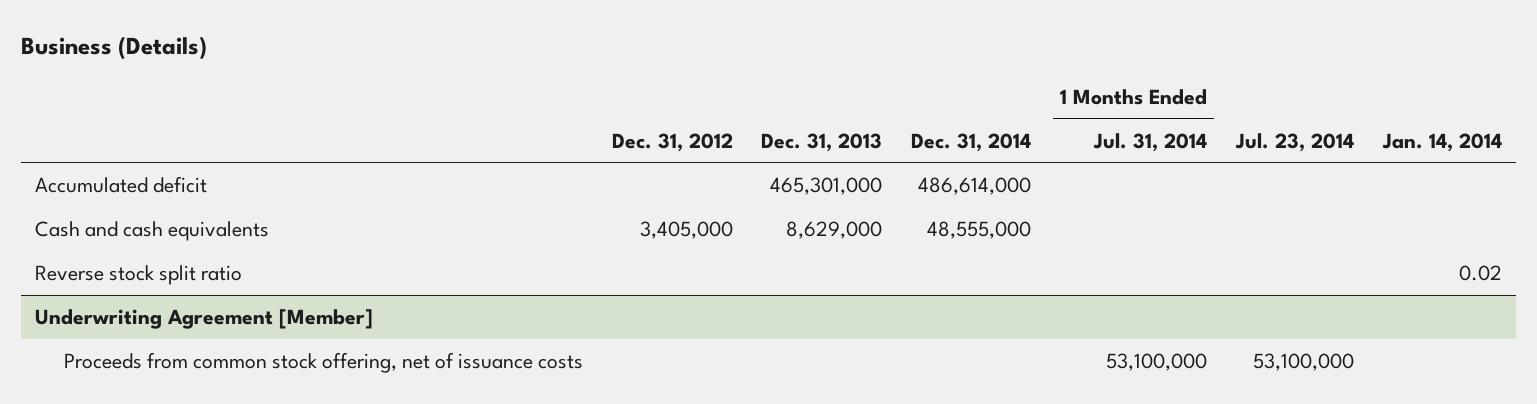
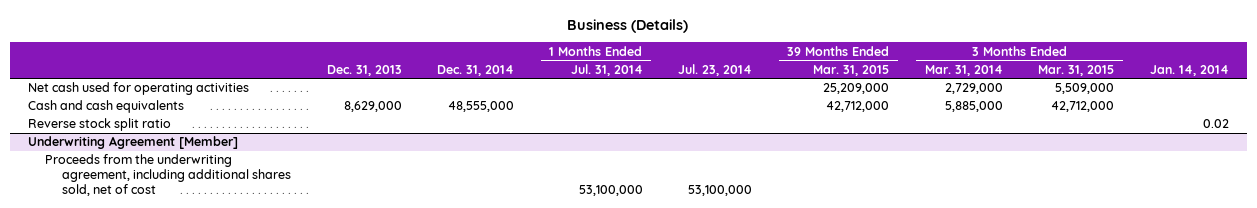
- | Dec. 31, 2012 | Dec. 31, 2013 | Dec. 31, 2014 | 1 Months Ended Jul. 31, 2014 | Jul. 23, 2014 | Jan. 14, 2014
+ | Dec. 31, 2013 | Dec. 31, 2014 | 1 Months Ended Jul. 31, 2014 | Jul. 23, 2014 | 39 Months Ended Mar. 31, 2015 | 3 Months Ended Mar. 31, 2014 | 3 Months Ended Mar. 31, 2015 | Jan. 14, 2014
- Accumulated deficit | | 465,301,000 | 486,614,000 | | |
+ Net cash used for operating activities | | | | | 25,209,000 | 2,729,000 | 5,509,000 |
@ Underwriting Agreement [Member]
- Proceeds from common stock offering, net of issuance costs | | | | 53,100,000 | 53,100,000 |
+ Proceeds from the underwriting agreement, including additional shares sold, net of cost | | | 53,100,000 | 53,100,000 | | | |

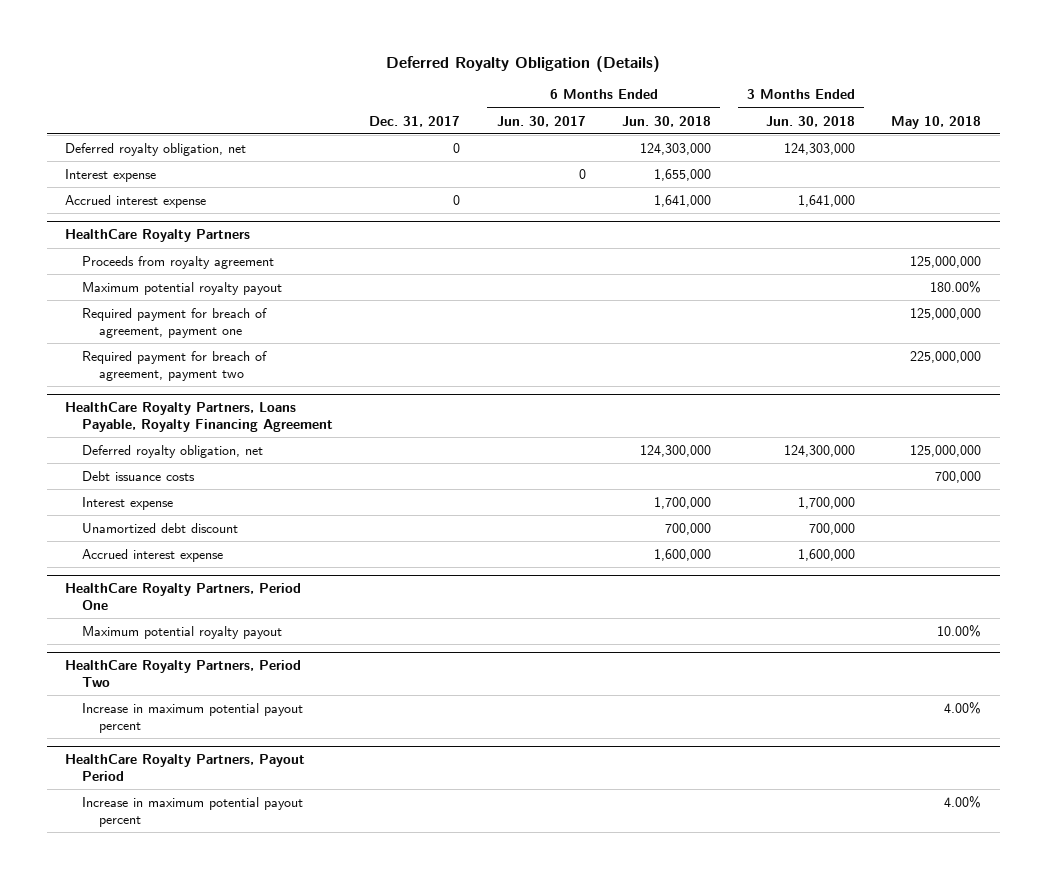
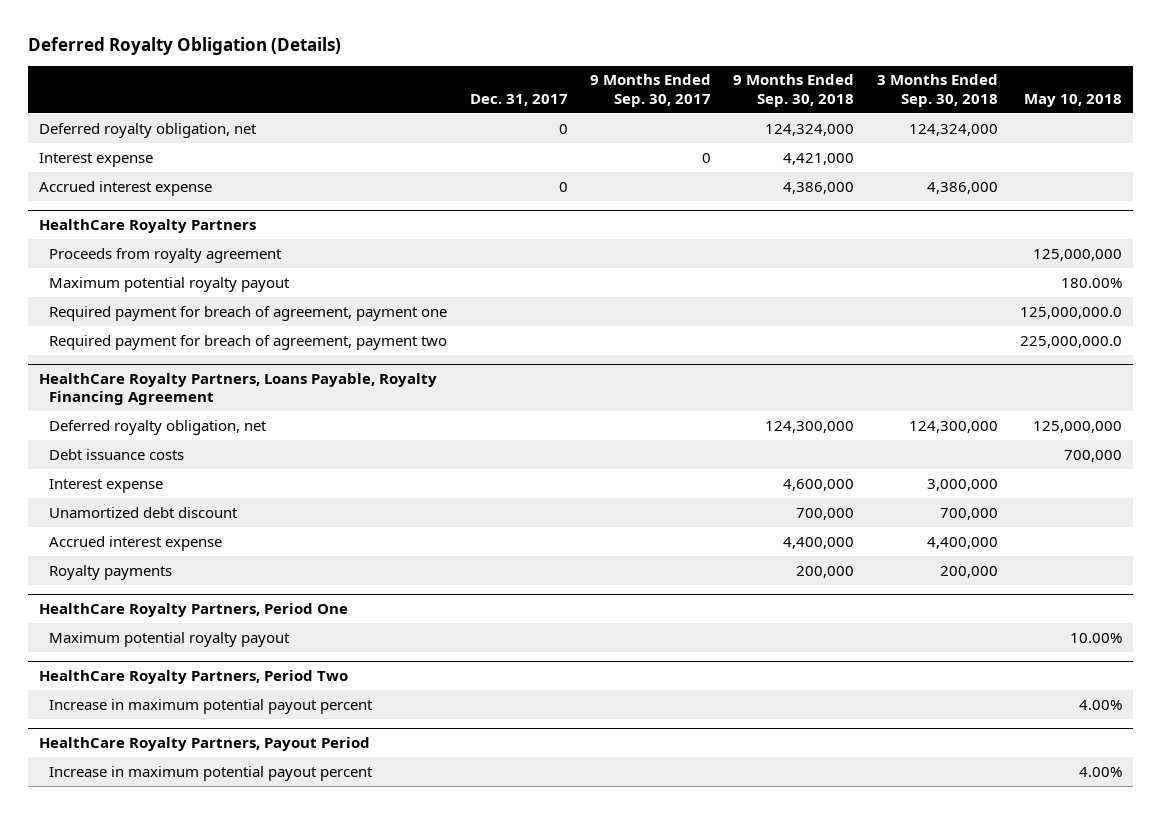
- | Dec. 31, 2017 | 6 Months Ended Jun. 30, 2017 | 6 Months Ended Jun. 30, 2018 | 3 Months Ended Jun. 30, 2018 | May 10, 2018
+ | Dec. 31, 2017 | 9 Months Ended Sep. 30, 2017 | 9 Months Ended Sep. 30, 2018 | 3 Months Ended Sep. 30, 2018 | May 10, 2018
@ HealthCare Royalty Partners
- Required payment for breach of agreement, payment one | | | | | 125,000,000
- Required payment for breach of agreement, payment two | | | | | 225,000,000
+ Required payment for breach of agreement, payment one | | | | | 125,000,000.0
+ Required payment for breach of agreement, payment two | | | | | 225,000,000.0
@ HealthCare Royalty Partners, Loans Payable, Royalty Financing Agreement
+ Royalty payments | | | 200,000 | 200,000 |

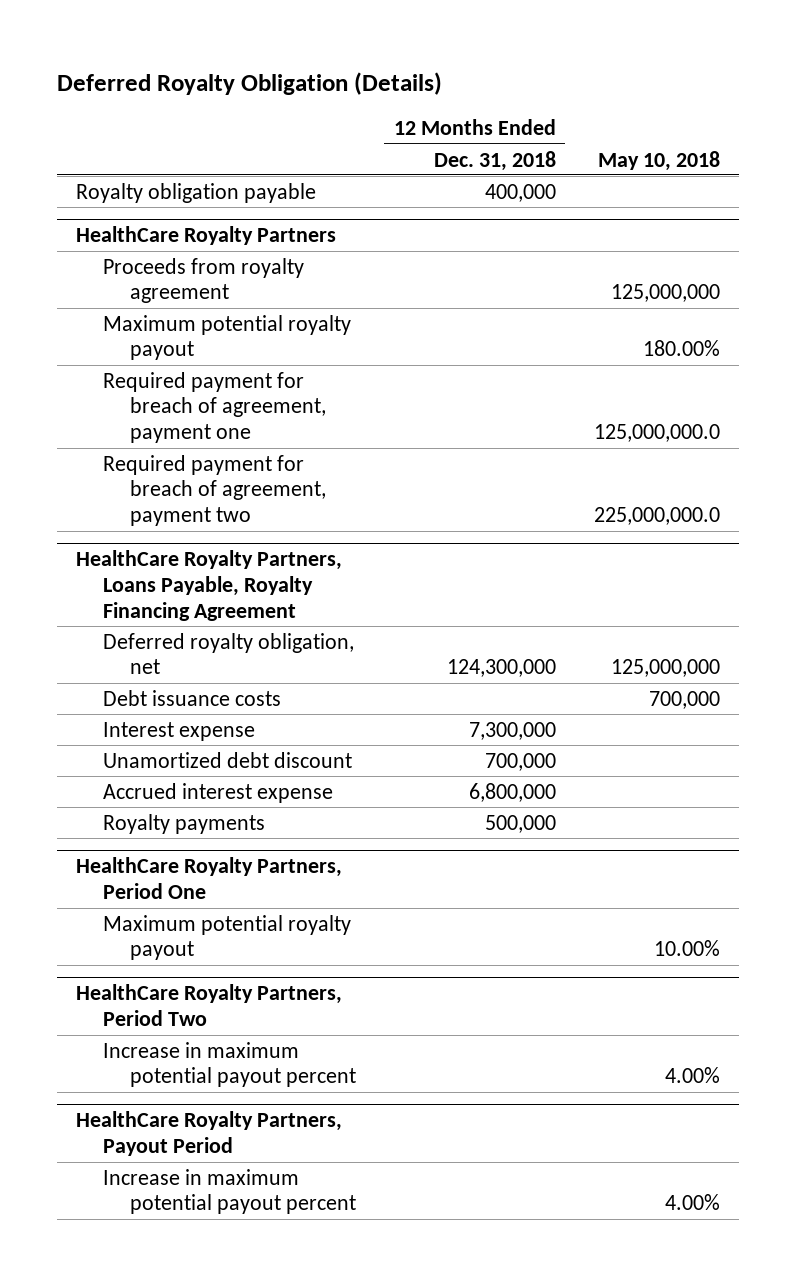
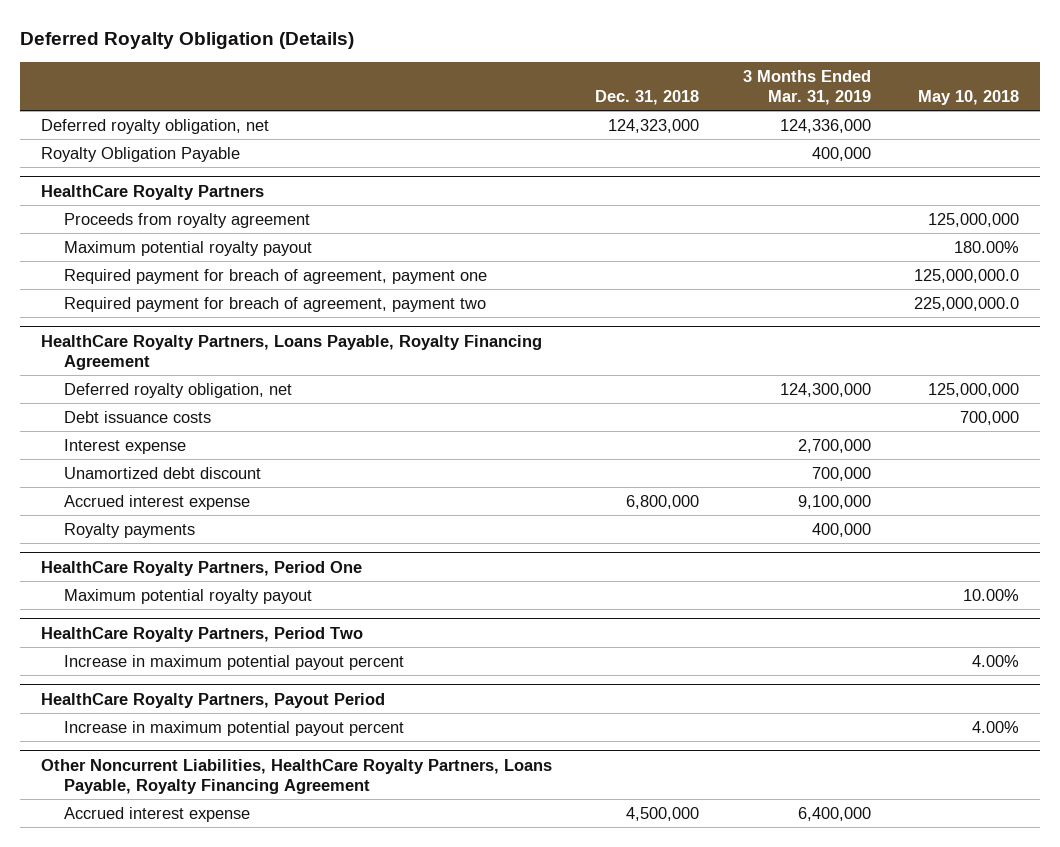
- | 12 Months Ended Dec. 31, 2018 | May 10, 2018
+ | Dec. 31, 2018 | 3 Months Ended Mar. 31, 2019 | May 10, 2018
- Royalty obligation payable | 400,000 |
+ Deferred royalty obligation, net | 124,323,000 | 124,336,000 |
+ Royalty Obligation Payable | | 400,000 |
+ Other Noncurrent Liabilities, HealthCare Royalty Partners, Loans Payable, Royalty Financing Agreement
+ Accrued interest expense | 4,500,000 | 6,400,000 |

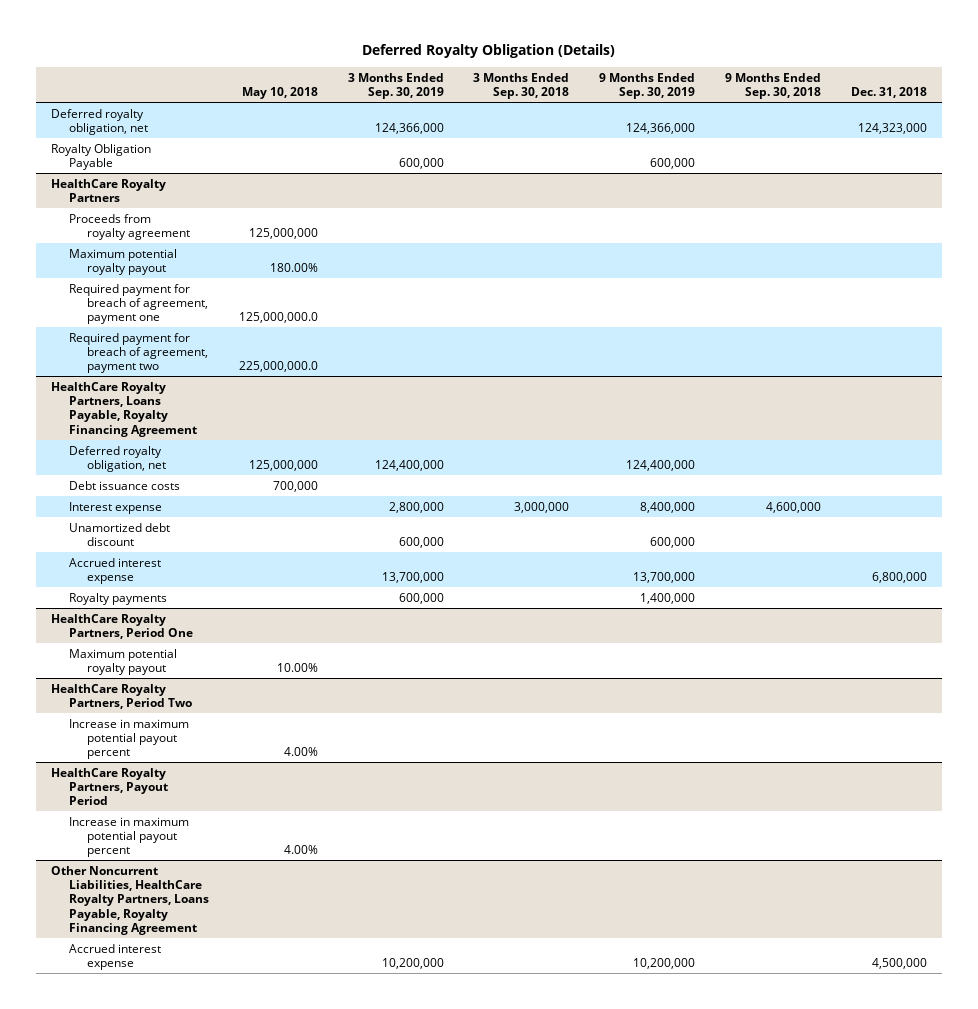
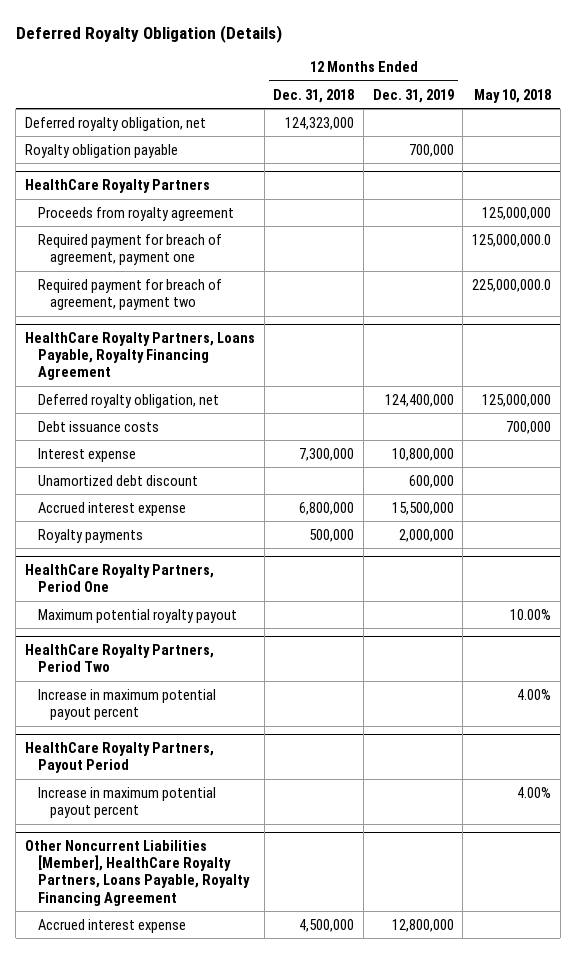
- | May 10, 2018 | 3 Months Ended Sep. 30, 2019 | 3 Months Ended Sep. 30, 2018 | 9 Months Ended Sep. 30, 2019 | 9 Months Ended Sep. 30, 2018 | Dec. 31, 2018
+ | 12 Months Ended Dec. 31, 2018 | 12 Months Ended Dec. 31, 2019 | May 10, 2018
- Royalty Obligation Payable | | 600,000 | | 600,000 | |
+ Royalty obligation payable | | 700,000 |
@ HealthCare Royalty Partners
- Maximum potential royalty payout | 180.00% | | | | |
- Other Noncurrent Liabilities, HealthCare Royalty Partners, Loans Payable, Royalty Financing Agreement
+ Other Noncurrent Liabilities [Member], HealthCare Royalty Partners, Loans Payable, Royalty Financing Agreement

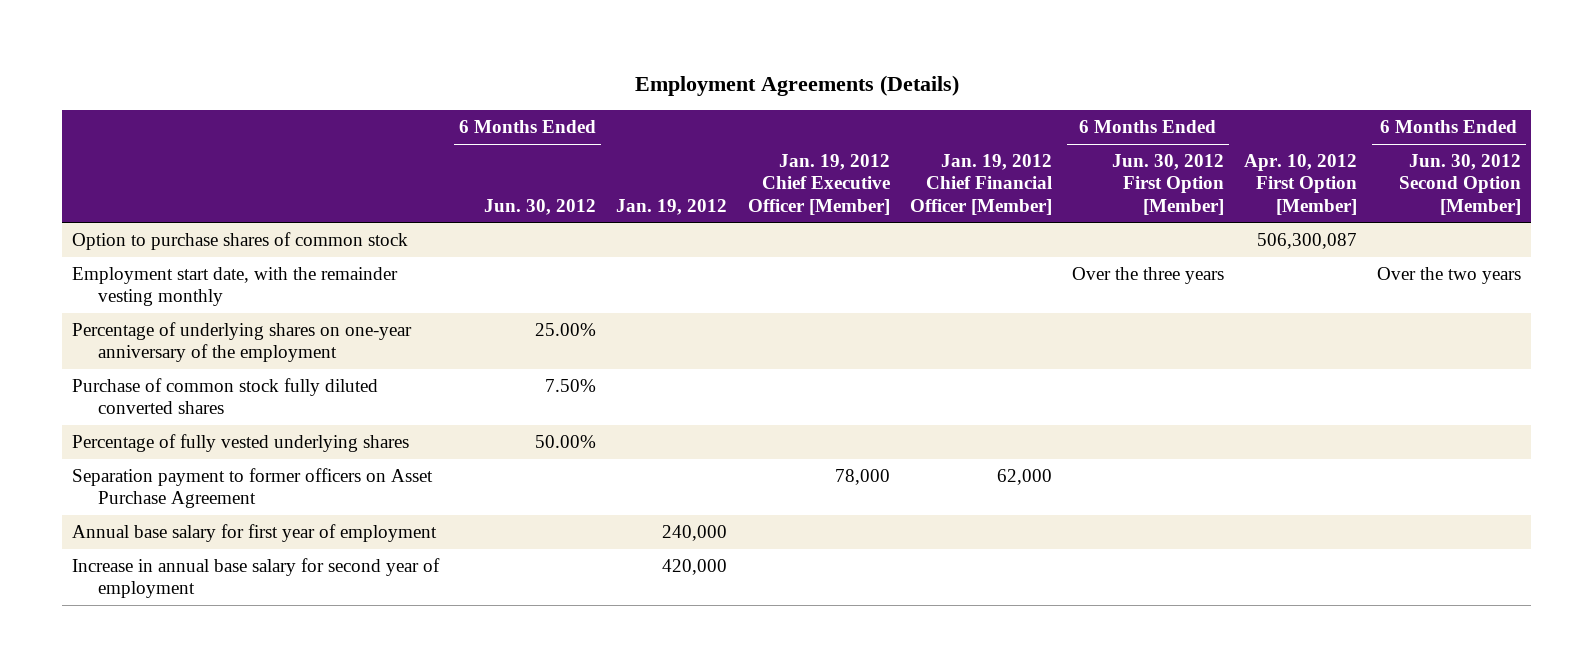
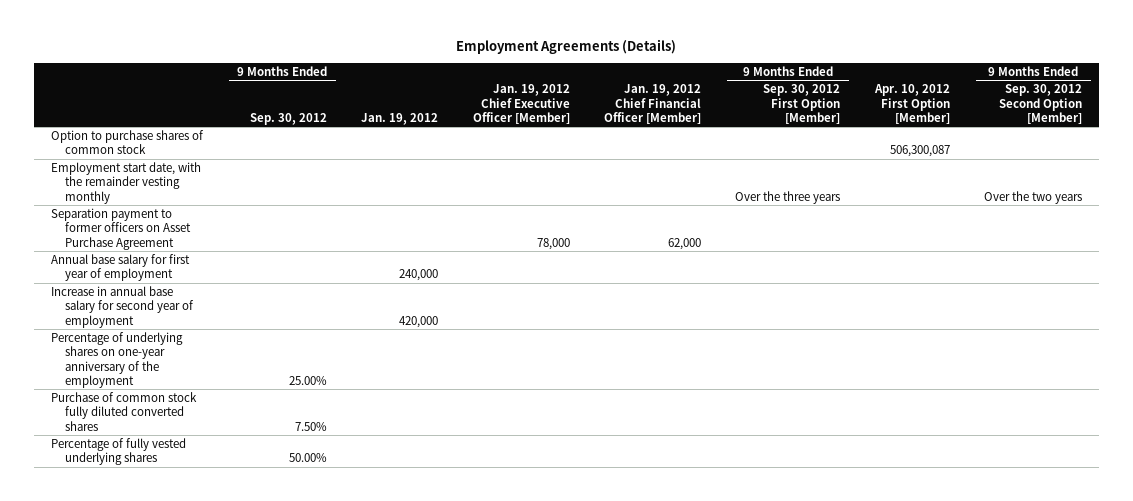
- | 6 Months Ended Jun. 30, 2012 | Jan. 19, 2012 | Jan. 19, 2012 Chief Executive Officer [Member] | Jan. 19, 2012 Chief Financial Officer [Member] | 6 Months Ended Jun. 30, 2012 First Option [Member] | Apr. 10, 2012 First Option [Member] | 6 Months Ended Jun. 30, 2012 Second Option [Member]
+ | 9 Months Ended Sep. 30, 2012 | Jan. 19, 2012 | Jan. 19, 2012 Chief Executive Officer [Member] | Jan. 19, 2012 Chief Financial Officer [Member] | 9 Months Ended Sep. 30, 2012 First Option [Member] | Apr. 10, 2012 First Option [Member] | 9 Months Ended Sep. 30, 2012 Second Option [Member]
moved down: Percentage of underlying shares on one-year anniversary of the employment | 25.00% | | | | | |
moved down: Purchase of common stock fully diluted converted shares | 7.50% | | | | | |
moved down: Percentage of fully vested underlying shares | 50.00% | | | | | |

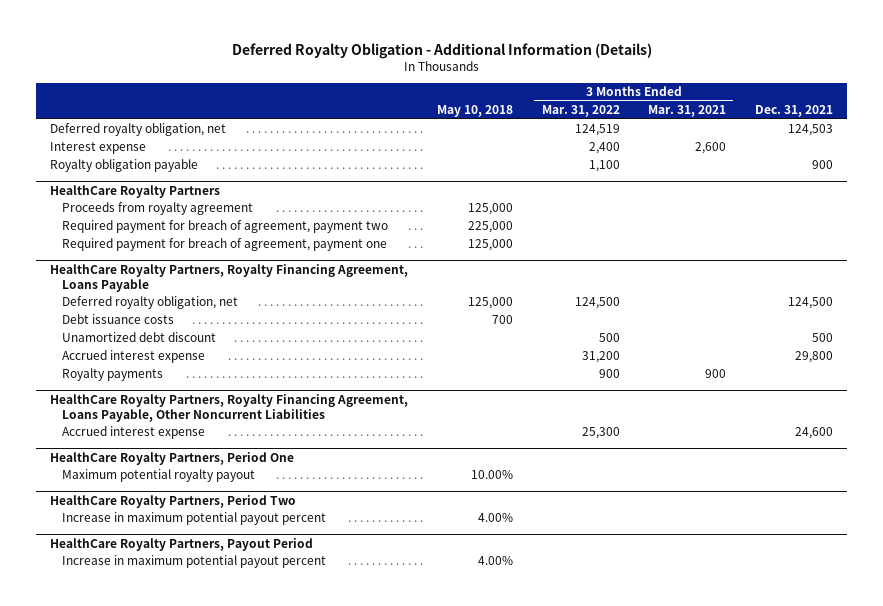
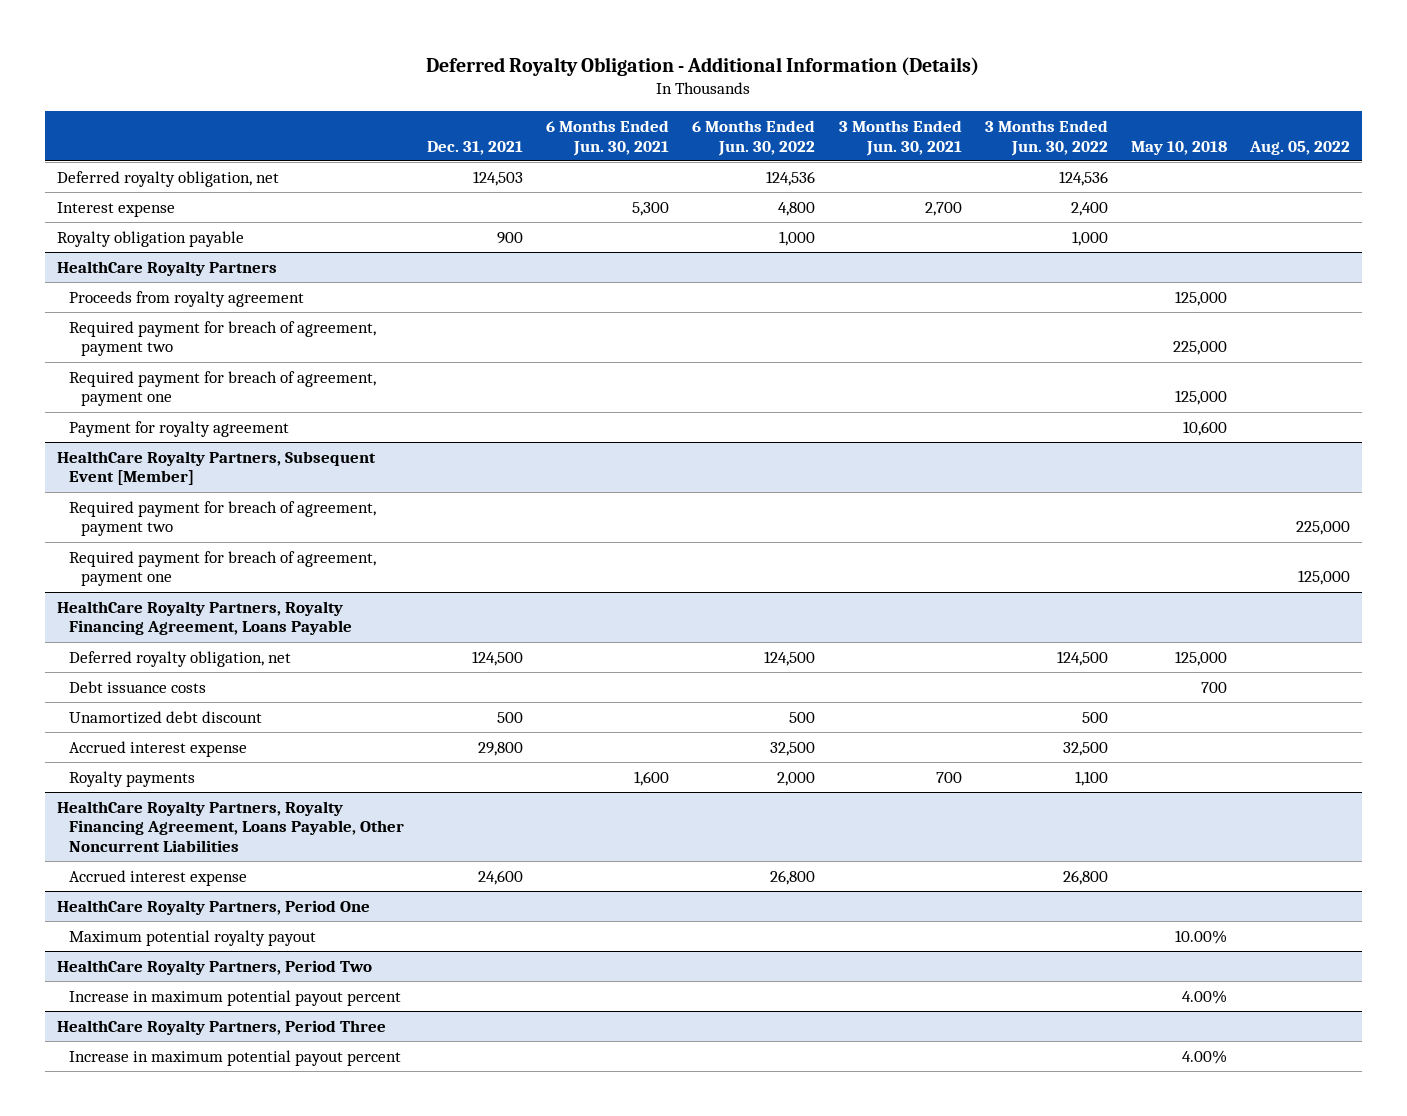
- | May 10, 2018 | 3 Months Ended Mar. 31, 2022 | 3 Months Ended Mar. 31, 2021 | Dec. 31, 2021
+ | Dec. 31, 2021 | 6 Months Ended Jun. 30, 2021 | 6 Months Ended Jun. 30, 2022 | 3 Months Ended Jun. 30, 2021 | 3 Months Ended Jun. 30, 2022 | May 10, 2018 | Aug. 05, 2022
@ HealthCare Royalty Partners
+ Payment for royalty agreement | | | | | | 10,600 |
+ HealthCare Royalty Partners, Subsequent Event [Member]
+ Required payment for breach of agreement, payment two | | | | | | | 225,000
+ Required payment for breach of agreement, payment one | | | | | | | 125,000
- HealthCare Royalty Partners, Payout Period
+ HealthCare Royalty Partners, Period Three

